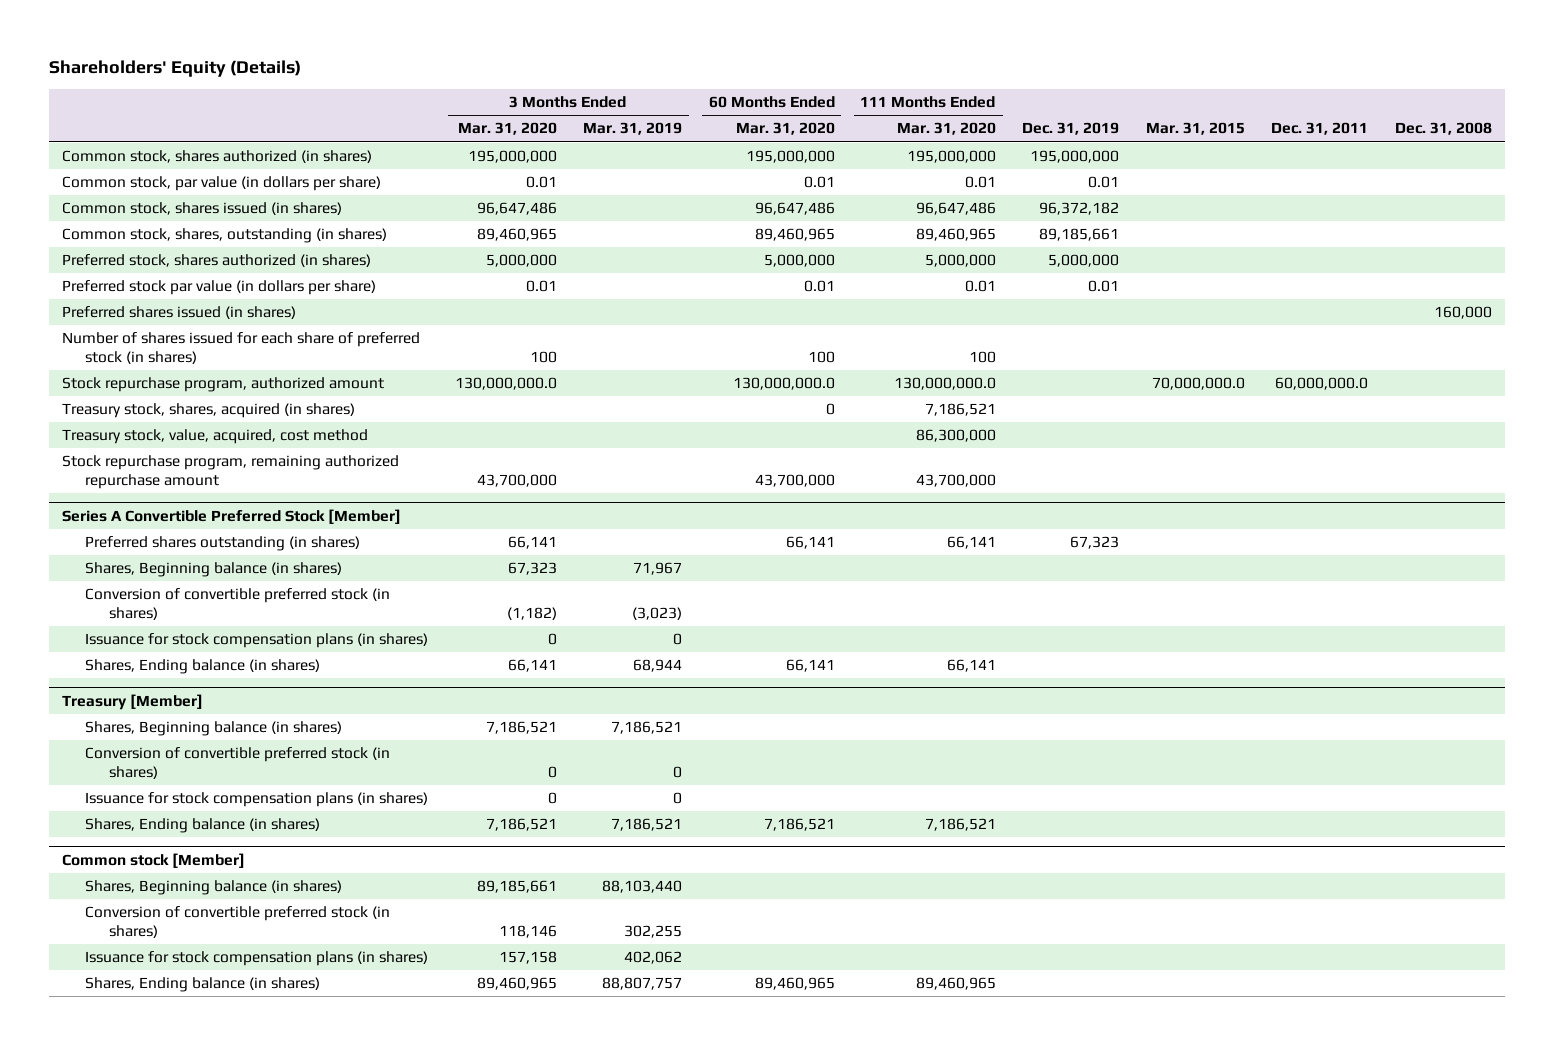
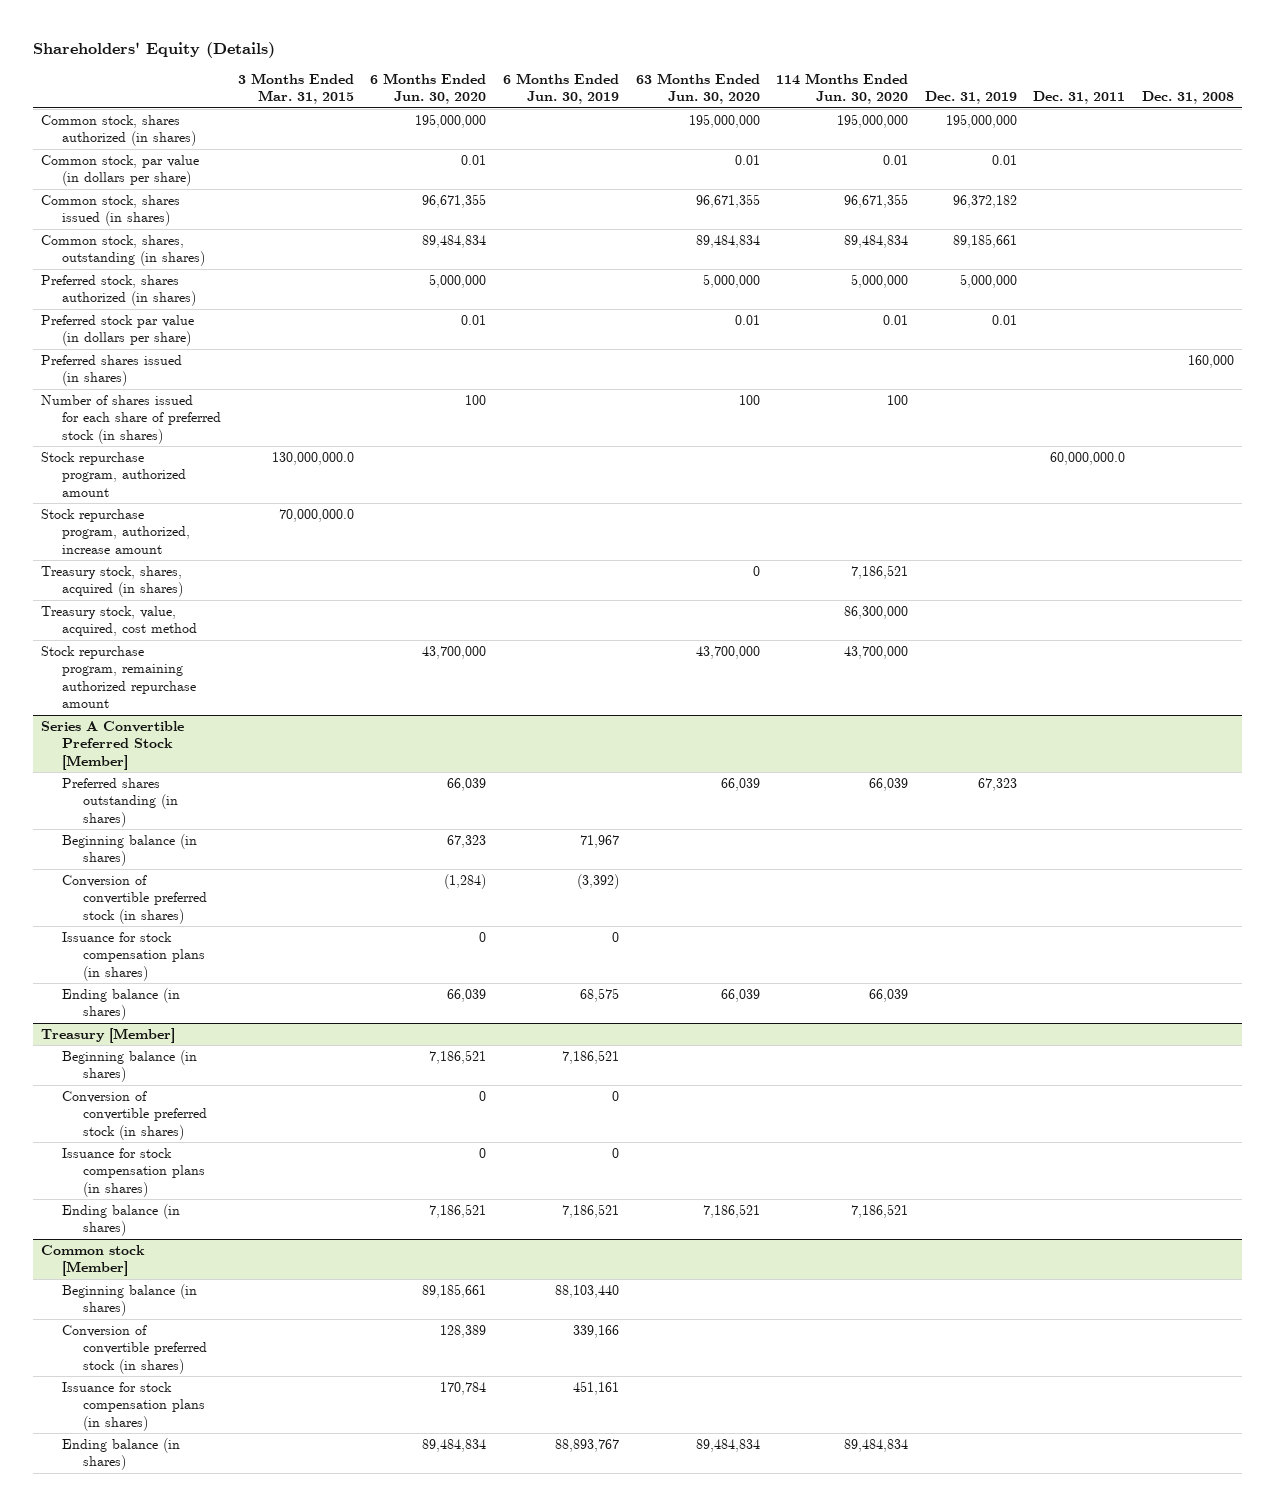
- | 3 Months Ended Mar. 31, 2020 | 3 Months Ended Mar. 31, 2019 | 60 Months Ended Mar. 31, 2020 | 111 Months Ended Mar. 31, 2020 | Dec. 31, 2019 | Mar. 31, 2015 | Dec. 31, 2011 | Dec. 31, 2008
+ | 3 Months Ended Mar. 31, 2015 | 6 Months Ended Jun. 30, 2020 | 6 Months Ended Jun. 30, 2019 | 63 Months Ended Jun. 30, 2020 | 114 Months Ended Jun. 30, 2020 | Dec. 31, 2019 | Dec. 31, 2011 | Dec. 31, 2008
+ Stock repurchase program, authorized, increase amount | 70,000,000.0 | | | | | | |
@ Series A Convertible Preferred Stock [Member]
- Shares, Beginning balance (in shares) | 67,323 | 71,967 | | | | | |
+ Beginning balance (in shares) | | 67,323 | 71,967 | | | | |
- Shares, Ending balance (in shares) | 66,141 | 68,944 | 66,141 | 66,141 | | | |
+ Ending balance (in shares) | | 66,039 | 68,575 | 66,039 | 66,039 | | |
@ Treasury [Member]
- Shares, Beginning balance (in shares) | 7,186,521 | 7,186,521 | | | | | |
+ Beginning balance (in shares) | | 7,186,521 | 7,186,521 | | | | |
- Shares, Ending balance (in shares) | 7,186,521 | 7,186,521 | 7,186,521 | 7,186,521 | | | |
+ Ending balance (in shares) | | 7,186,521 | 7,186,521 | 7,186,521 | 7,186,521 | | |
@ Common stock [Member]
- Shares, Beginning balance (in shares) | 89,185,661 | 88,103,440 | | | | | |
+ Beginning balance (in shares) | | 89,185,661 | 88,103,440 | | | | |
- Shares, Ending balance (in shares) | 89,460,965 | 88,807,757 | 89,460,965 | 89,460,965 | | | |
+ Ending balance (in shares) | | 89,484,834 | 88,893,767 | 89,484,834 | 89,484,834 | | |

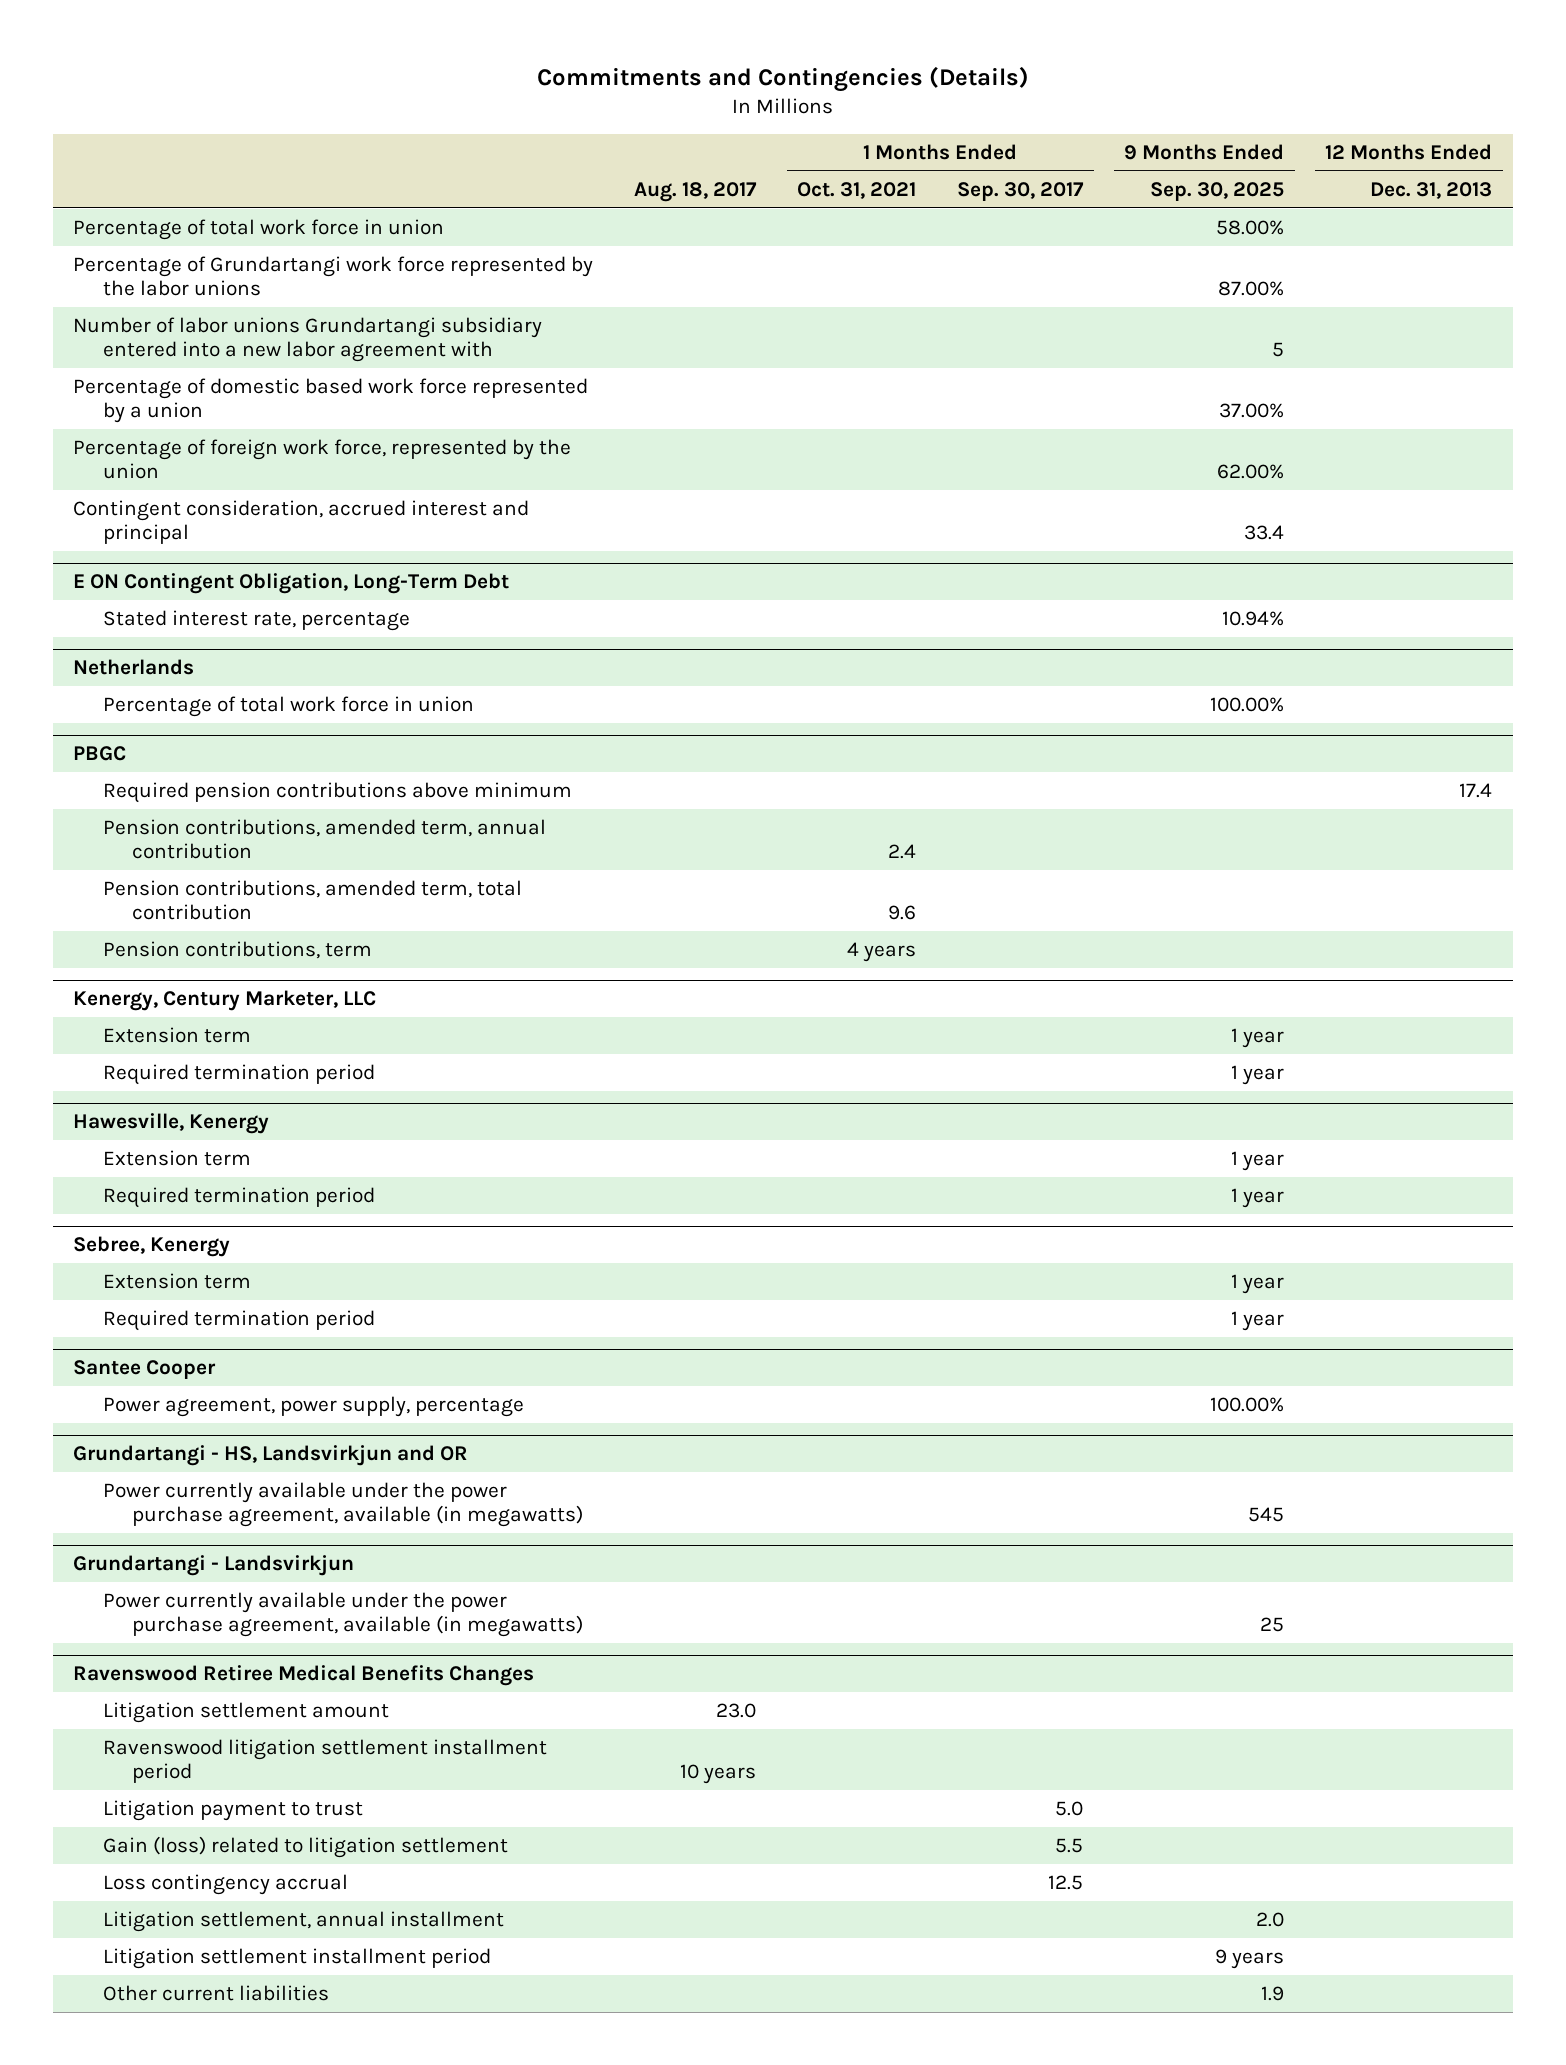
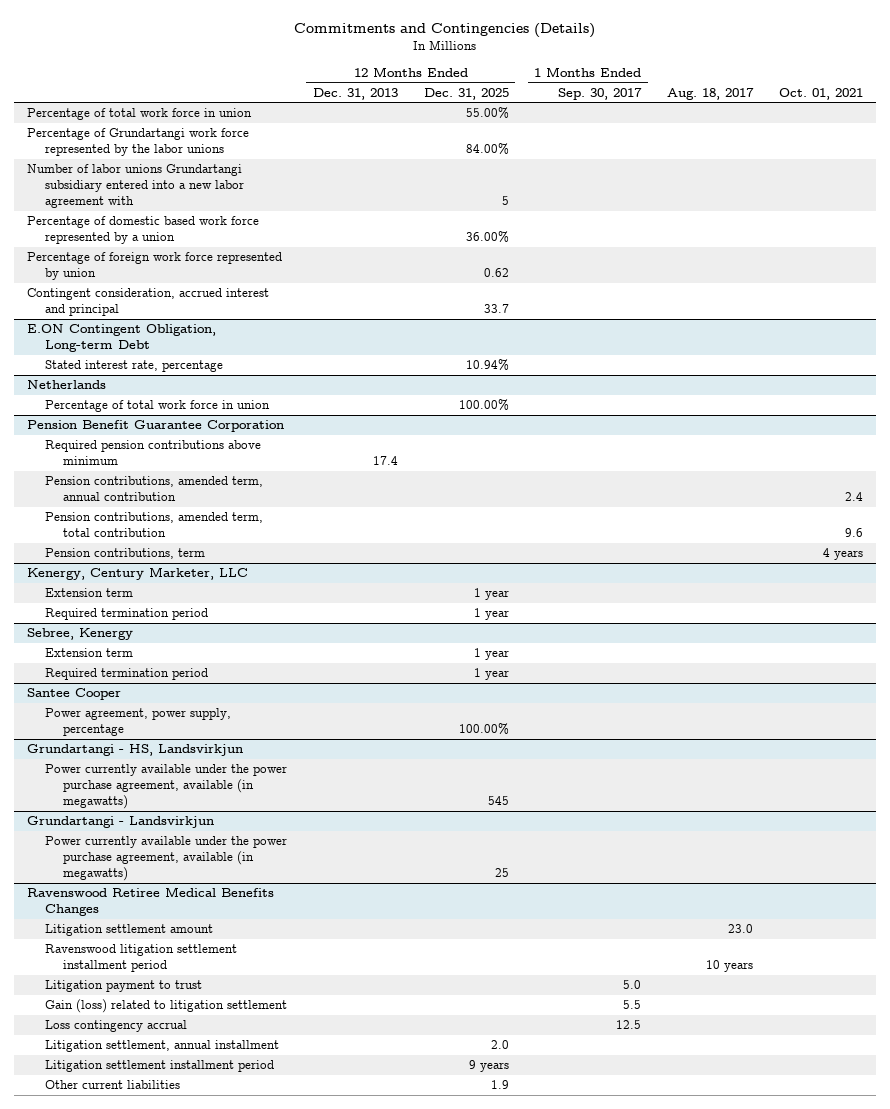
- | Aug. 18, 2017 | 1 Months Ended Oct. 31, 2021 | 1 Months Ended Sep. 30, 2017 | 9 Months Ended Sep. 30, 2025 | 12 Months Ended Dec. 31, 2013
+ | 12 Months Ended Dec. 31, 2013 | 12 Months Ended Dec. 31, 2025 | 1 Months Ended Sep. 30, 2017 | Aug. 18, 2017 | Oct. 01, 2021
- Percentage of foreign work force, represented by the union | | | | 62.00% |
+ Percentage of foreign work force represented by union | | 0.62 | | |
- E ON Contingent Obligation, Long-Term Debt
+ E.ON Contingent Obligation, Long-term Debt
- PBGC
+ Pension Benefit Guarantee Corporation
- Hawesville, Kenergy
- Extension term | | | | 1 year |
- Required termination period | | | | 1 year |
- Grundartangi - HS, Landsvirkjun and OR
+ Grundartangi - HS, Landsvirkjun

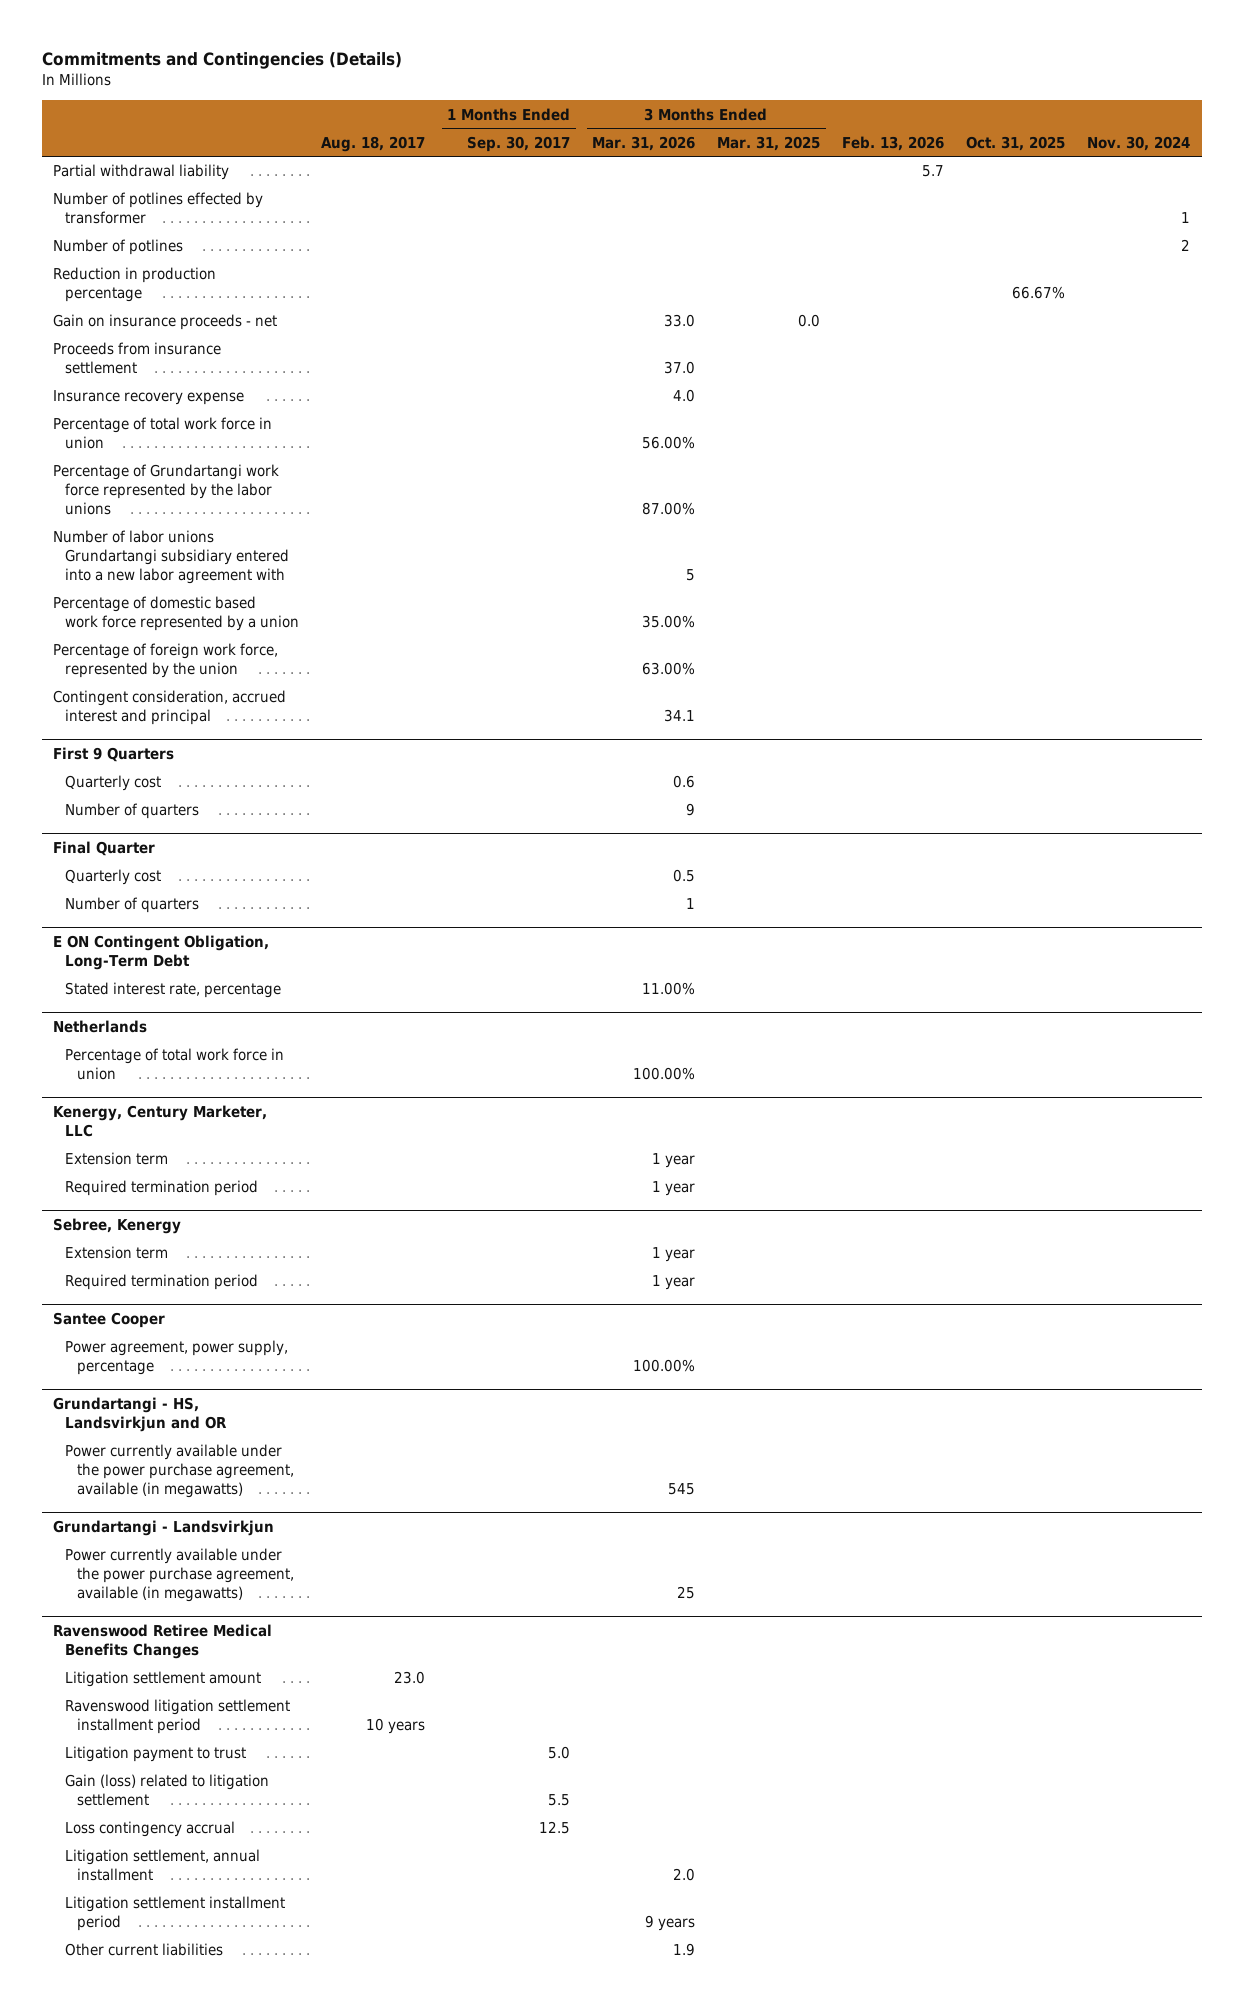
- | 12 Months Ended Dec. 31, 2013 | 12 Months Ended Dec. 31, 2025 | 1 Months Ended Sep. 30, 2017 | Aug. 18, 2017 | Oct. 01, 2021
+ | Aug. 18, 2017 | 1 Months Ended Sep. 30, 2017 | 3 Months Ended Mar. 31, 2026 | 3 Months Ended Mar. 31, 2025 | Feb. 13, 2026 | Oct. 31, 2025 | Nov. 30, 2024
+ Partial withdrawal liability | | | | | 5.7 | |
+ Number of potlines effected by transformer | | | | | | | 1
+ Number of potlines | | | | | | | 2
+ Reduction in production percentage | | | | | | 66.67% |
+ Gain on insurance proceeds - net | | | 33.0 | 0.0 | | |
+ Proceeds from insurance settlement | | | 37.0 | | | |
+ Insurance recovery expense | | | 4.0 | | | |
- Percentage of foreign work force represented by union | | 0.62 | | |
+ Percentage of foreign work force, represented by the union | | | 63.00% | | | |
- E.ON Contingent Obligation, Long-term Debt
+ First 9 Quarters
+ Quarterly cost | | | 0.6 | | | |
+ Number of quarters | | | 9 | | | |
+ Final Quarter
+ Quarterly cost | | | 0.5 | | | |
+ Number of quarters | | | 1 | | | |
+ E ON Contingent Obligation, Long-Term Debt
- Pension Benefit Guarantee Corporation
- Required pension contributions above minimum | 17.4 | | | |
- Pension contributions, amended term, annual contribution | | | | | 2.4
- Pension contributions, amended term, total contribution | | | | | 9.6
- Pension contributions, term | | | | | 4 years
- Grundartangi - HS, Landsvirkjun
+ Grundartangi - HS, Landsvirkjun and OR

